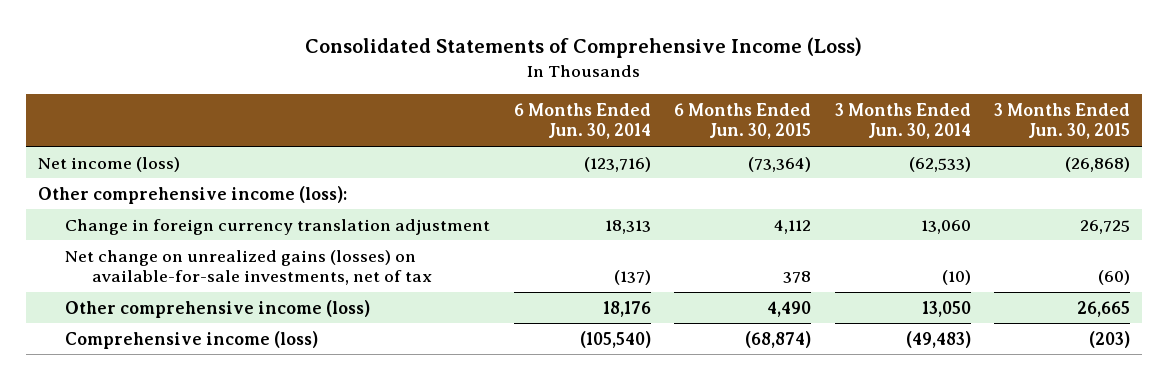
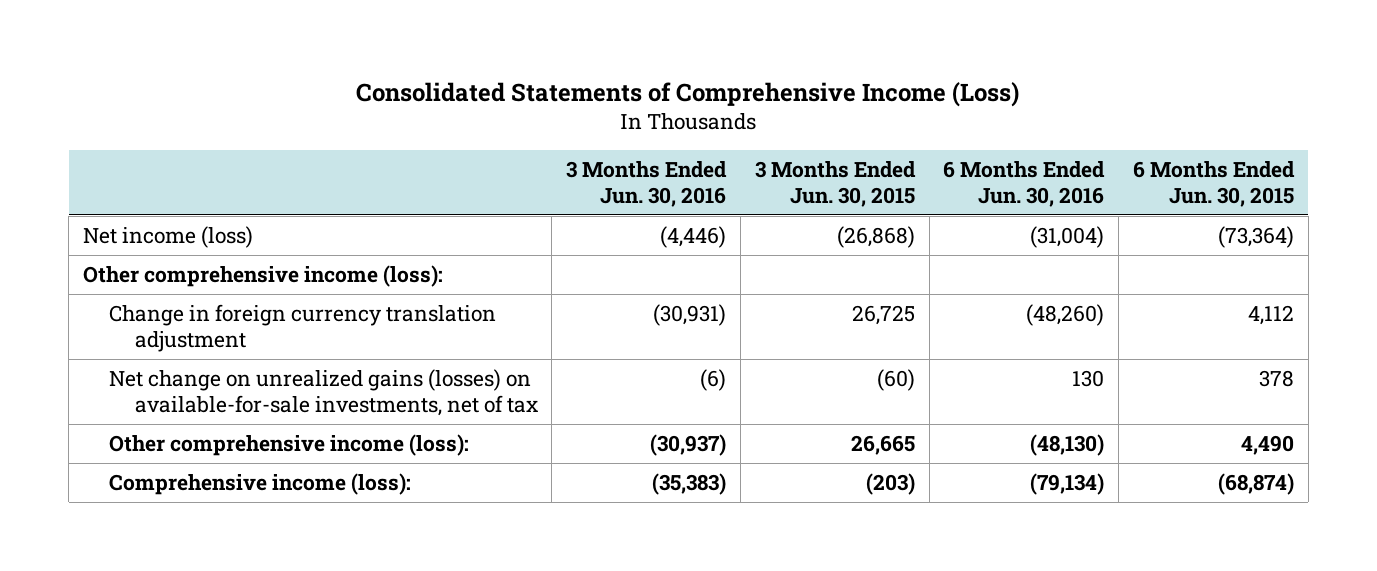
- | 6 Months Ended Jun. 30, 2014 | 6 Months Ended Jun. 30, 2015 | 3 Months Ended Jun. 30, 2014 | 3 Months Ended Jun. 30, 2015
+ | 3 Months Ended Jun. 30, 2016 | 3 Months Ended Jun. 30, 2015 | 6 Months Ended Jun. 30, 2016 | 6 Months Ended Jun. 30, 2015
- Other comprehensive income (loss) | 18,176 | 4,490 | 13,050 | 26,665
- Comprehensive income (loss) | (105,540) | (68,874) | (49,483) | (203)
+ Other comprehensive income (loss): | (30,937) | 26,665 | (48,130) | 4,490
+ Comprehensive income (loss): | (35,383) | (203) | (79,134) | (68,874)

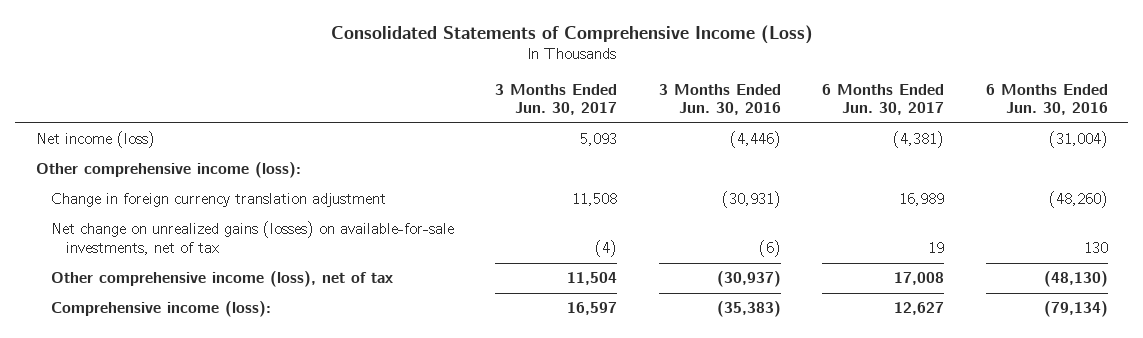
- | 3 Months Ended Jun. 30, 2016 | 3 Months Ended Jun. 30, 2015 | 6 Months Ended Jun. 30, 2016 | 6 Months Ended Jun. 30, 2015
+ | 3 Months Ended Jun. 30, 2017 | 3 Months Ended Jun. 30, 2016 | 6 Months Ended Jun. 30, 2017 | 6 Months Ended Jun. 30, 2016
- Other comprehensive income (loss): | (30,937) | 26,665 | (48,130) | 4,490
+ Other comprehensive income (loss), net of tax | 11,504 | (30,937) | 17,008 | (48,130)

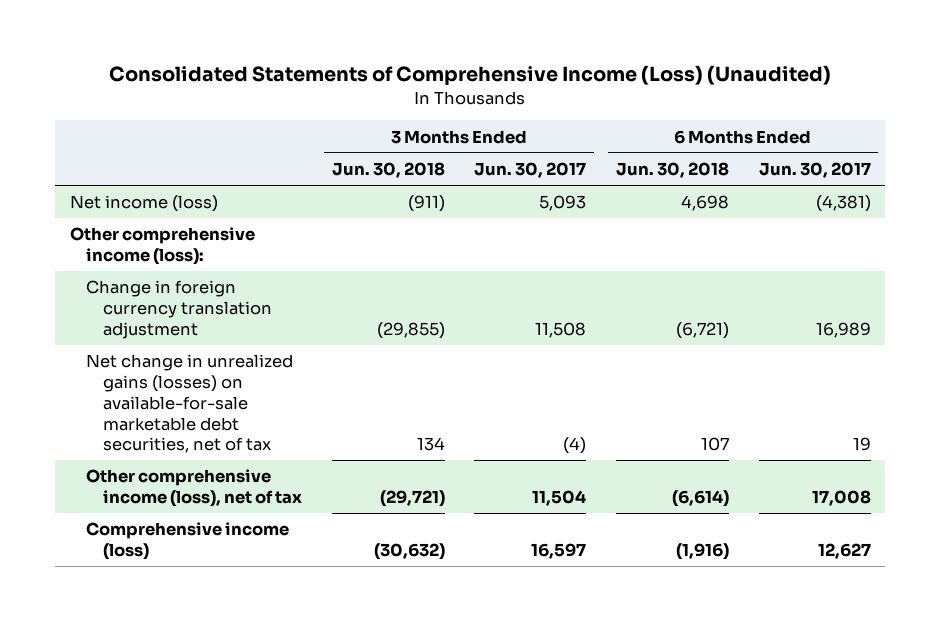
- Consolidated Statements of Comprehensive Income (Loss)
+ Consolidated Statements of Comprehensive Income (Loss) (Unaudited)
- | 3 Months Ended Jun. 30, 2017 | 3 Months Ended Jun. 30, 2016 | 6 Months Ended Jun. 30, 2017 | 6 Months Ended Jun. 30, 2016
+ | 3 Months Ended Jun. 30, 2018 | 3 Months Ended Jun. 30, 2017 | 6 Months Ended Jun. 30, 2018 | 6 Months Ended Jun. 30, 2017
- Net change on unrealized gains (losses) on available-for-sale investments, net of tax | (4) | (6) | 19 | 130
+ Net change in unrealized gains (losses) on available-for-sale marketable debt securities, net of tax | 134 | (4) | 107 | 19
- Comprehensive income (loss): | 16,597 | (35,383) | 12,627 | (79,134)
+ Comprehensive income (loss) | (30,632) | 16,597 | (1,916) | 12,627

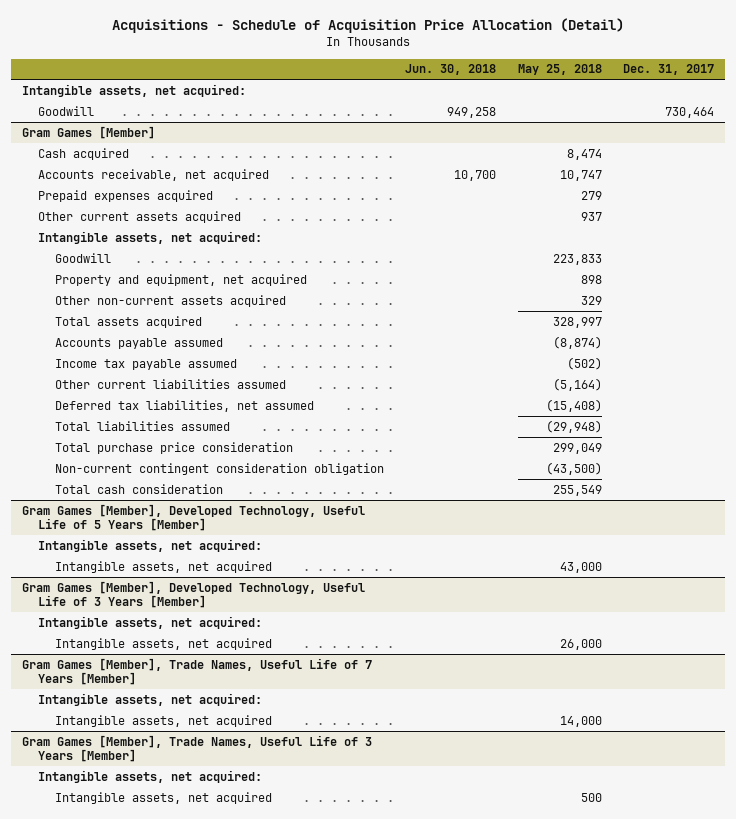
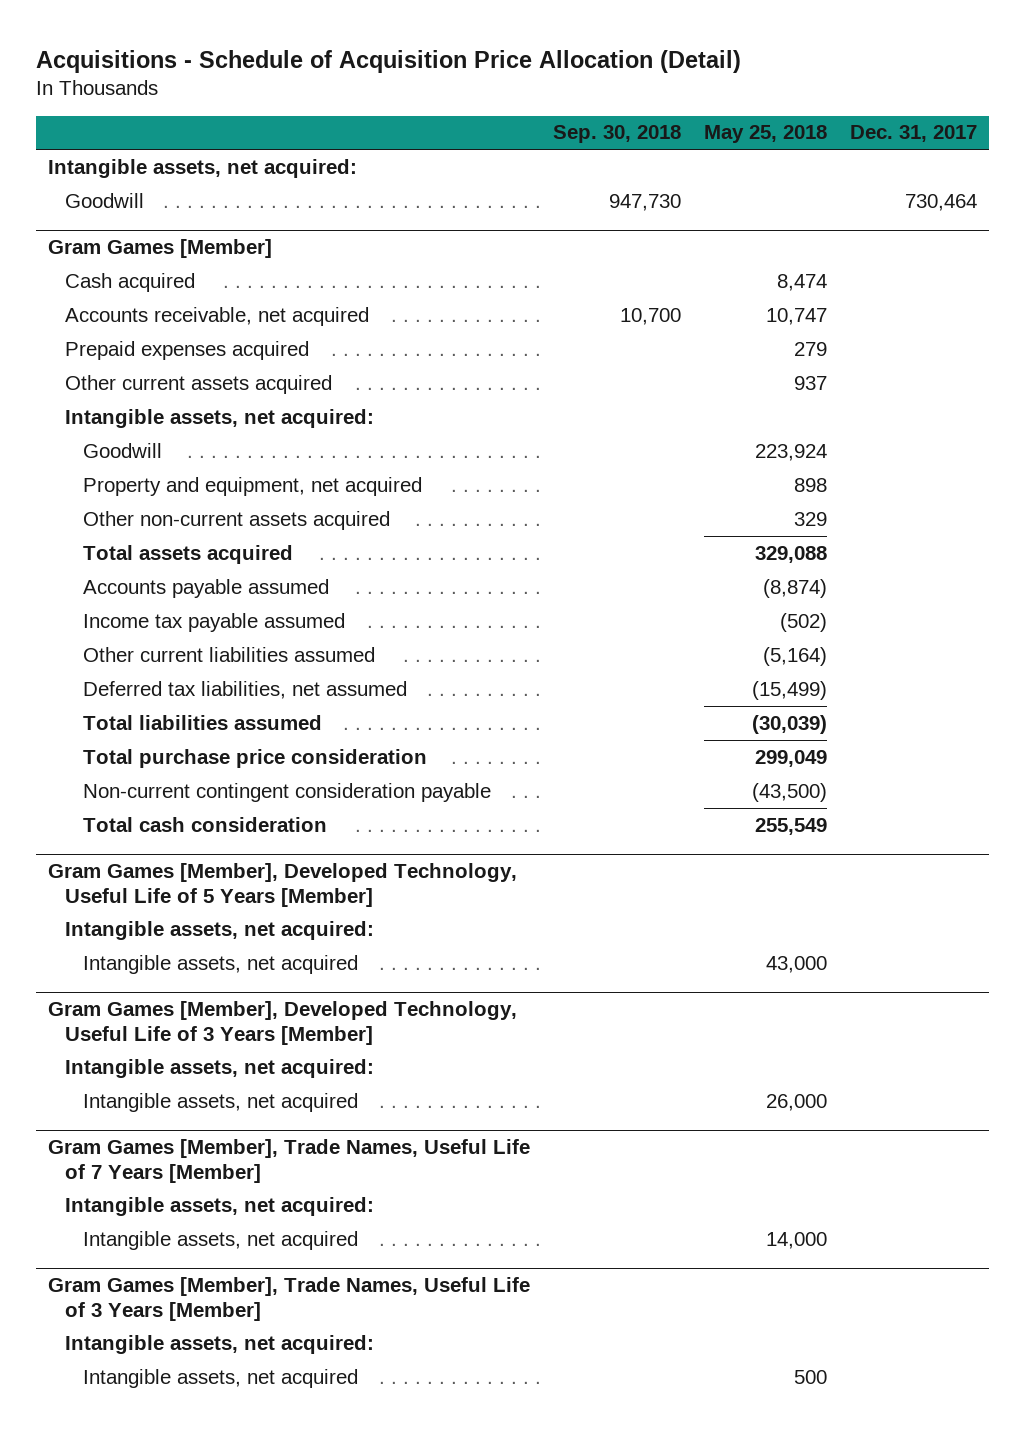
- | Jun. 30, 2018 | May 25, 2018 | Dec. 31, 2017
+ | Sep. 30, 2018 | May 25, 2018 | Dec. 31, 2017
@ Gram Games [Member]
- Goodwill | | 223,833 |
+ Goodwill | | 223,924 |
- Total assets acquired | | 328,997 |
+ Total assets acquired | | 329,088 |
- Deferred tax liabilities, net assumed | | (15,408) |
- Total liabilities assumed | | (29,948) |
+ Deferred tax liabilities, net assumed | | (15,499) |
+ Total liabilities assumed | | (30,039) |
- Non-current contingent consideration obligation | | (43,500) |
+ Non-current contingent consideration payable | | (43,500) |

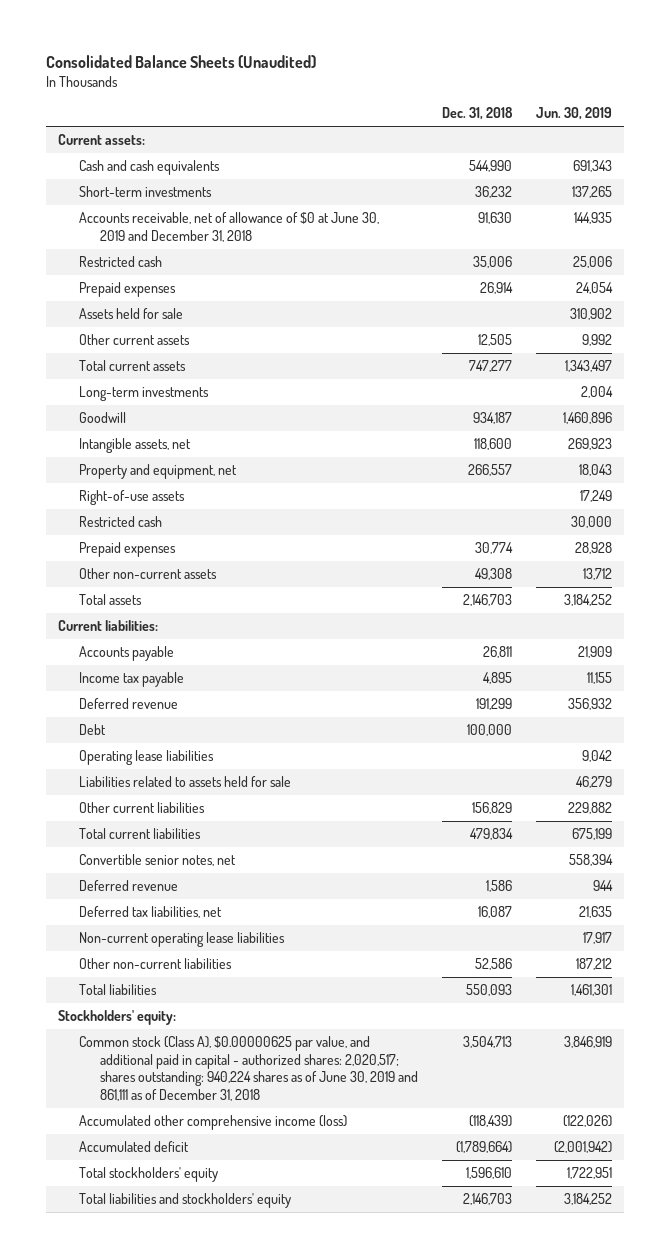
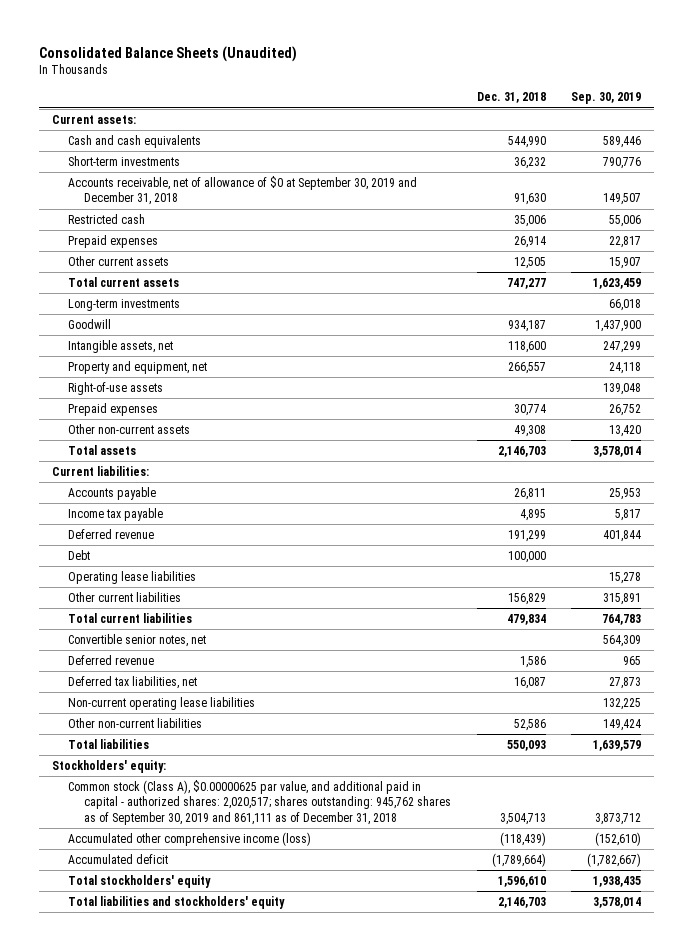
- | Dec. 31, 2018 | Jun. 30, 2019
+ | Dec. 31, 2018 | Sep. 30, 2019
- Accounts receivable, net of allowance of $0 at June 30, 2019 and December 31, 2018 | 91,630 | 144,935
+ Accounts receivable, net of allowance of $0 at September 30, 2019 and December 31, 2018 | 91,630 | 149,507
- Assets held for sale | | 310,902
- Restricted cash | | 30,000
- Liabilities related to assets held for sale | | 46,279
- Common stock (Class A), $0.00000625 par value, and additional paid in capital - authorized shares: 2,020,517; shares outstanding: 940,224 shares as of June 30, 2019 and 861,111 as of December 31, 2018 | 3,504,713 | 3,846,919
+ Common stock (Class A), $0.00000625 par value, and additional paid in capital - authorized shares: 2,020,517; shares outstanding: 945,762 shares as of September 30, 2019 and 861,111 as of December 31, 2018 | 3,504,713 | 3,873,712

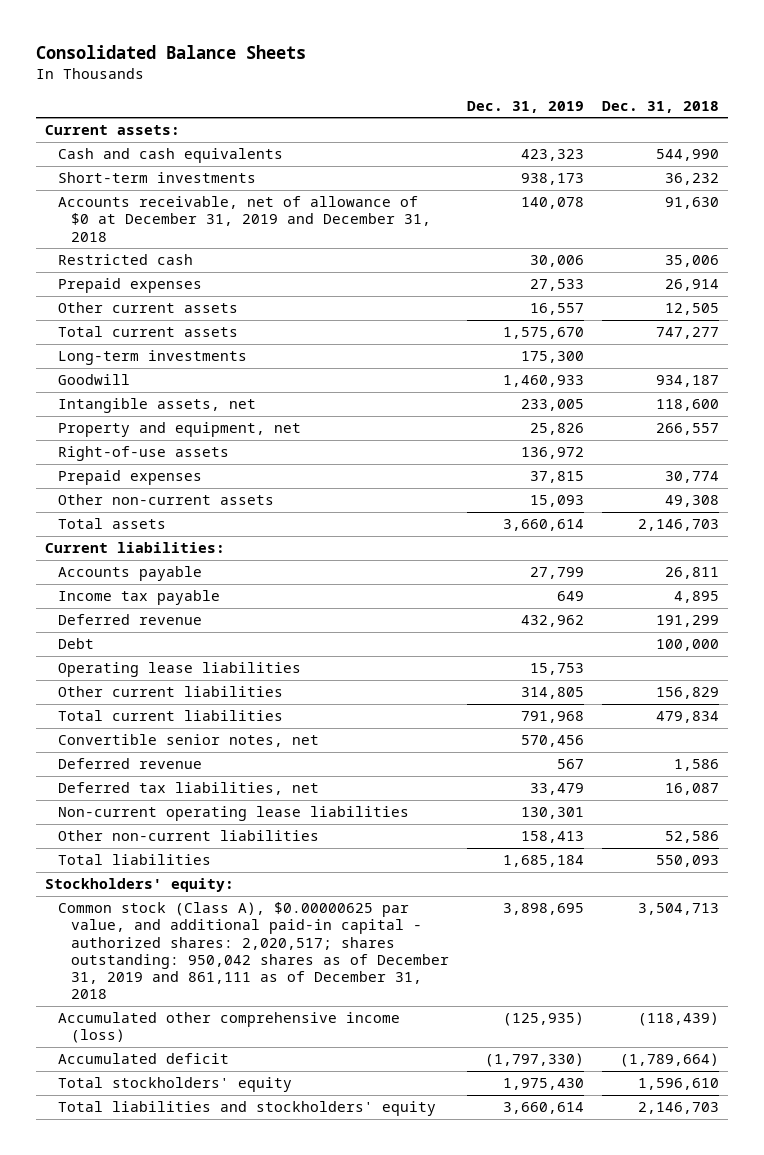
- Consolidated Balance Sheets (Unaudited)
+ Consolidated Balance Sheets
- | Dec. 31, 2018 | Sep. 30, 2019
+ | Dec. 31, 2019 | Dec. 31, 2018
- Accounts receivable, net of allowance of $0 at September 30, 2019 and December 31, 2018 | 91,630 | 149,507
+ Accounts receivable, net of allowance of $0 at December 31, 2019 and December 31, 2018 | 140,078 | 91,630
- Common stock (Class A), $0.00000625 par value, and additional paid in capital - authorized shares: 2,020,517; shares outstanding: 945,762 shares as of September 30, 2019 and 861,111 as of December 31, 2018 | 3,504,713 | 3,873,712
+ Common stock (Class A), $0.00000625 par value, and additional paid-in capital - authorized shares: 2,020,517; shares outstanding: 950,042 shares as of December 31, 2019 and 861,111 as of December 31, 2018 | 3,898,695 | 3,504,713

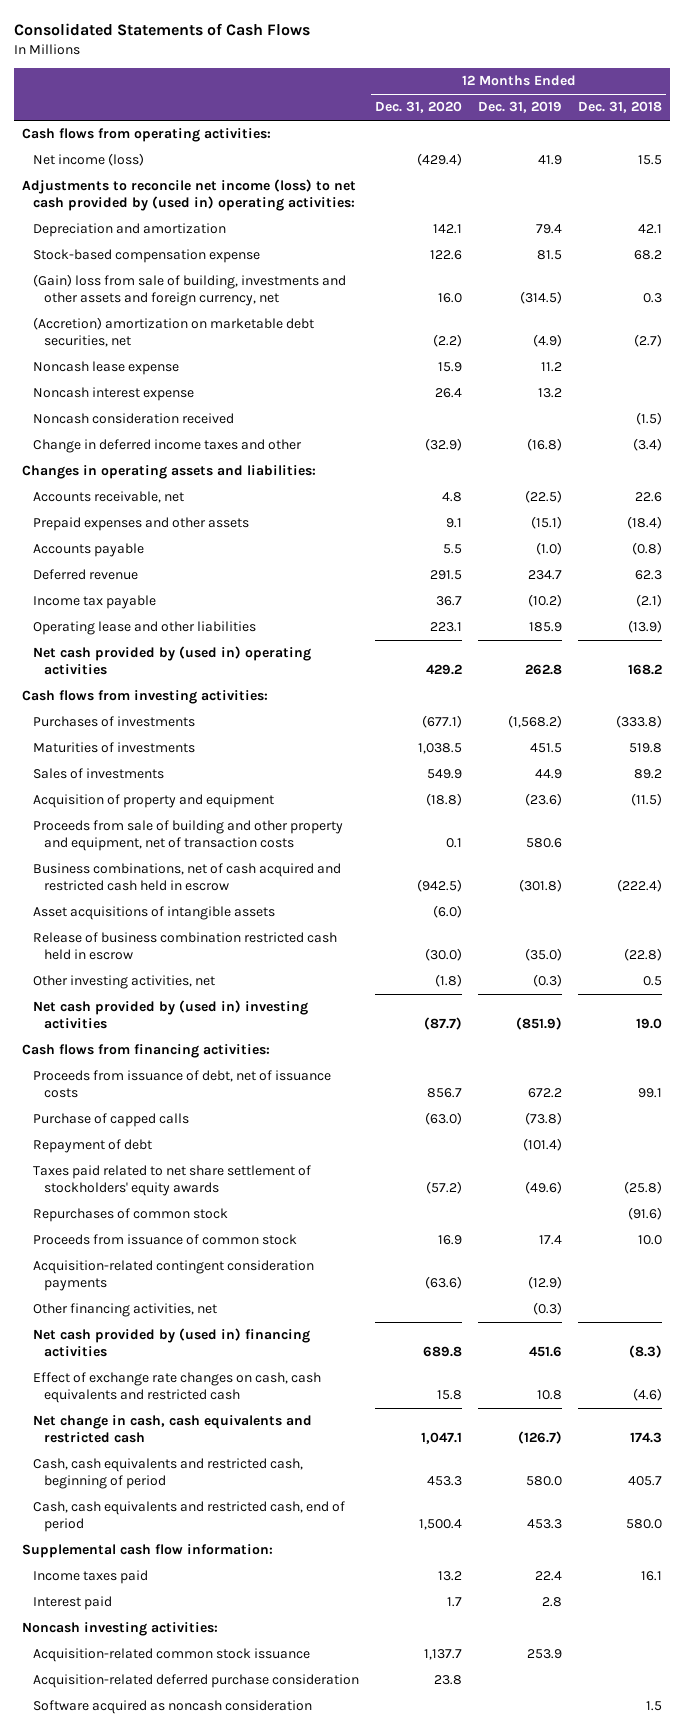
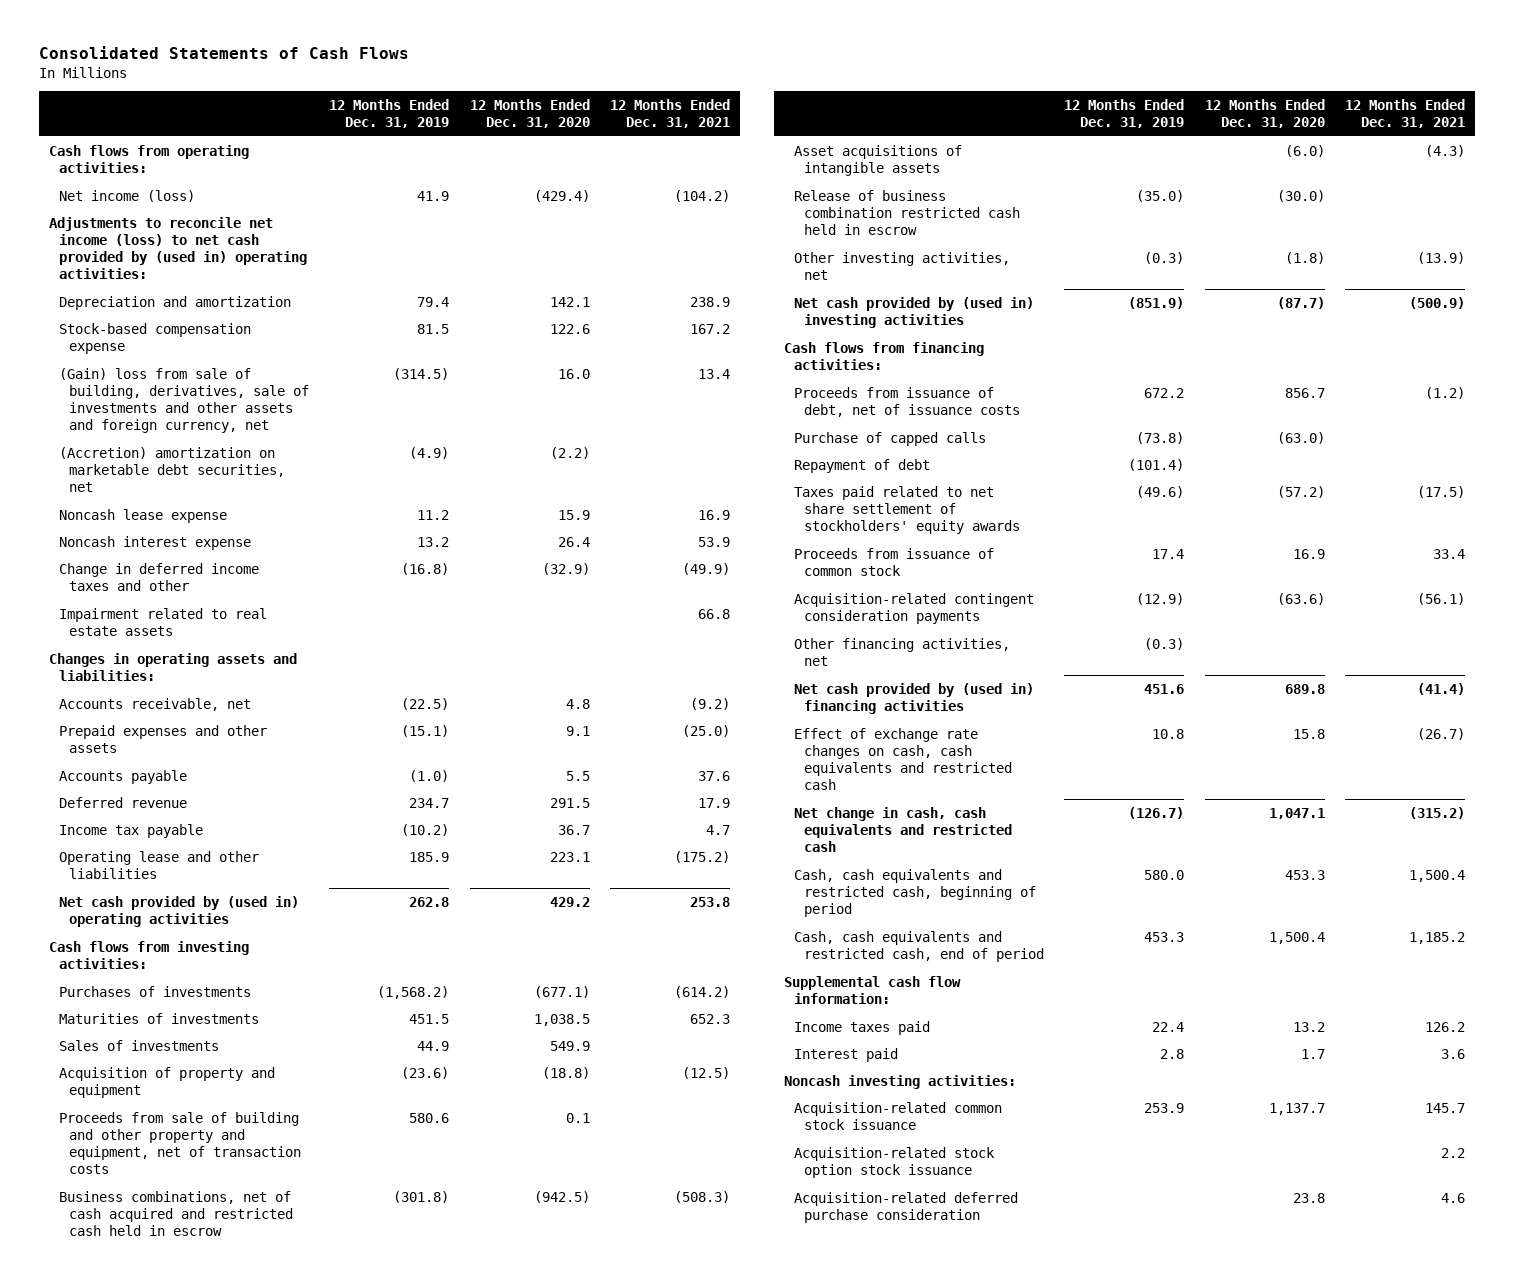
- | 12 Months Ended Dec. 31, 2020 | 12 Months Ended Dec. 31, 2019 | 12 Months Ended Dec. 31, 2018
+ | 12 Months Ended Dec. 31, 2019 | 12 Months Ended Dec. 31, 2020 | 12 Months Ended Dec. 31, 2021
- (Gain) loss from sale of building, investments and other assets and foreign currency, net | 16.0 | (314.5) | 0.3
+ (Gain) loss from sale of building, derivatives, sale of investments and other assets and foreign currency, net | (314.5) | 16.0 | 13.4
- Noncash consideration received | | | (1.5)
+ Impairment related to real estate assets | | | 66.8
- Repurchases of common stock | | | (91.6)
+ Acquisition-related stock option stock issuance | | | 2.2
- Software acquired as noncash consideration | | | 1.5

